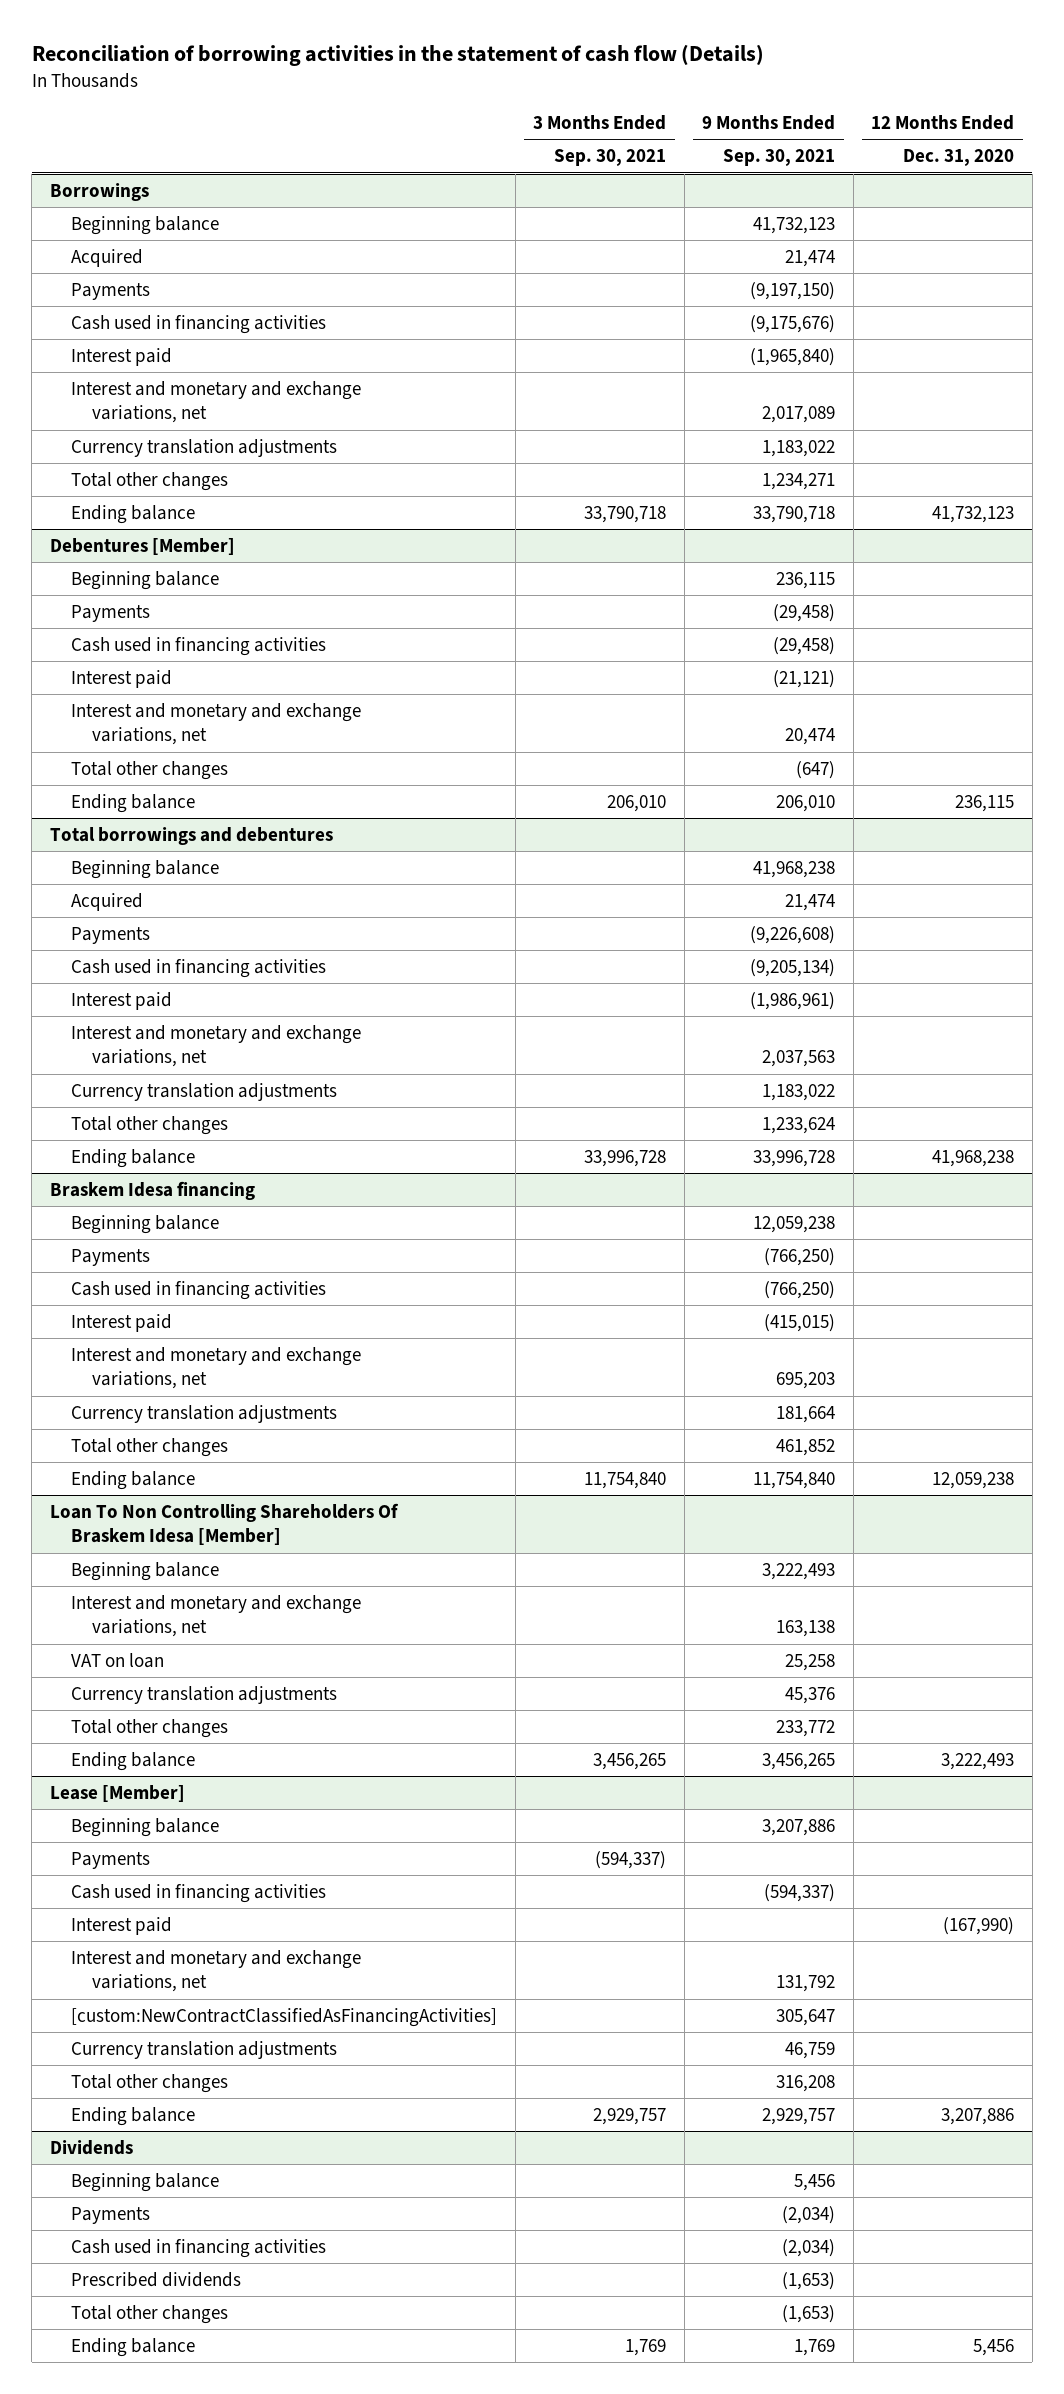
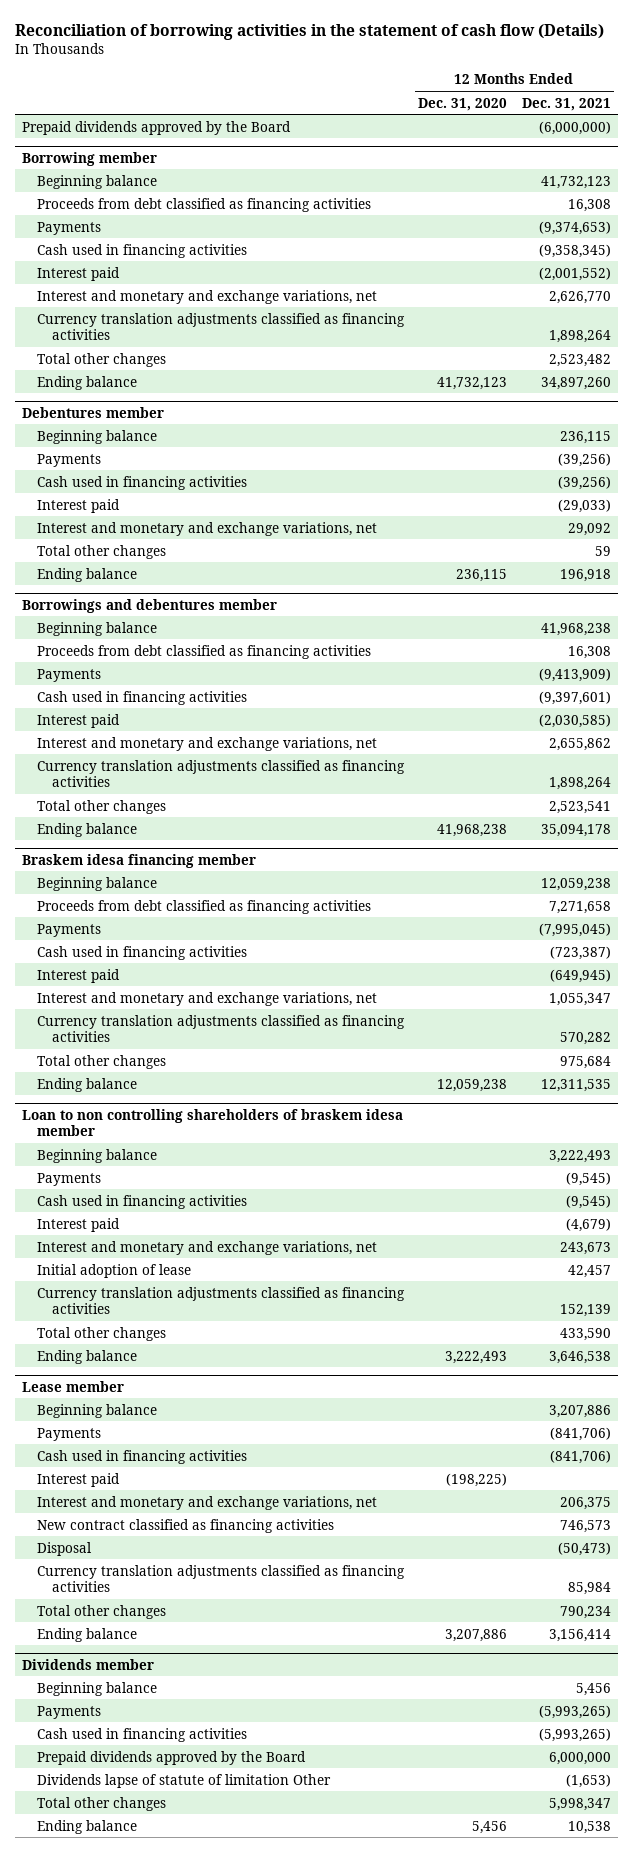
- | 3 Months Ended Sep. 30, 2021 | 9 Months Ended Sep. 30, 2021 | 12 Months Ended Dec. 31, 2020
+ | 12 Months Ended Dec. 31, 2020 | 12 Months Ended Dec. 31, 2021
- Borrowings
+ Prepaid dividends approved by the Board | | (6,000,000)
+ Borrowing member
- Acquired | | 21,474 |
+ Proceeds from debt classified as financing activities | | 16,308
- Currency translation adjustments | | 1,183,022 |
+ Currency translation adjustments classified as financing activities | | 1,898,264
- Debentures [Member]
+ Debentures member
- Total borrowings and debentures
+ Borrowings and debentures member
- Acquired | | 21,474 |
+ Proceeds from debt classified as financing activities | | 16,308
- Currency translation adjustments | | 1,183,022 |
+ Currency translation adjustments classified as financing activities | | 1,898,264
- Braskem Idesa financing
+ Braskem idesa financing member
+ Proceeds from debt classified as financing activities | | 7,271,658
- Currency translation adjustments | | 181,664 |
+ Currency translation adjustments classified as financing activities | | 570,282
- Loan To Non Controlling Shareholders Of Braskem Idesa [Member]
+ Loan to non controlling shareholders of braskem idesa member
+ Payments | | (9,545)
+ Cash used in financing activities | | (9,545)
+ Interest paid | | (4,679)
- VAT on loan | | 25,258 |
- Currency translation adjustments | | 45,376 |
+ Initial adoption of lease | | 42,457
+ Currency translation adjustments classified as financing activities | | 152,139
- Lease [Member]
+ Lease member
- Interest paid | | | (167,990)
+ Interest paid | (198,225) |
- [custom:NewContractClassifiedAsFinancingActivities] | | 305,647 |
- Currency translation adjustments | | 46,759 |
+ New contract classified as financing activities | | 746,573
+ Disposal | | (50,473)
+ Currency translation adjustments classified as financing activities | | 85,984
- Dividends
+ Dividends member
- Prescribed dividends | | (1,653) |
+ Prepaid dividends approved by the Board | | 6,000,000
+ Dividends lapse of statute of limitation Other | | (1,653)

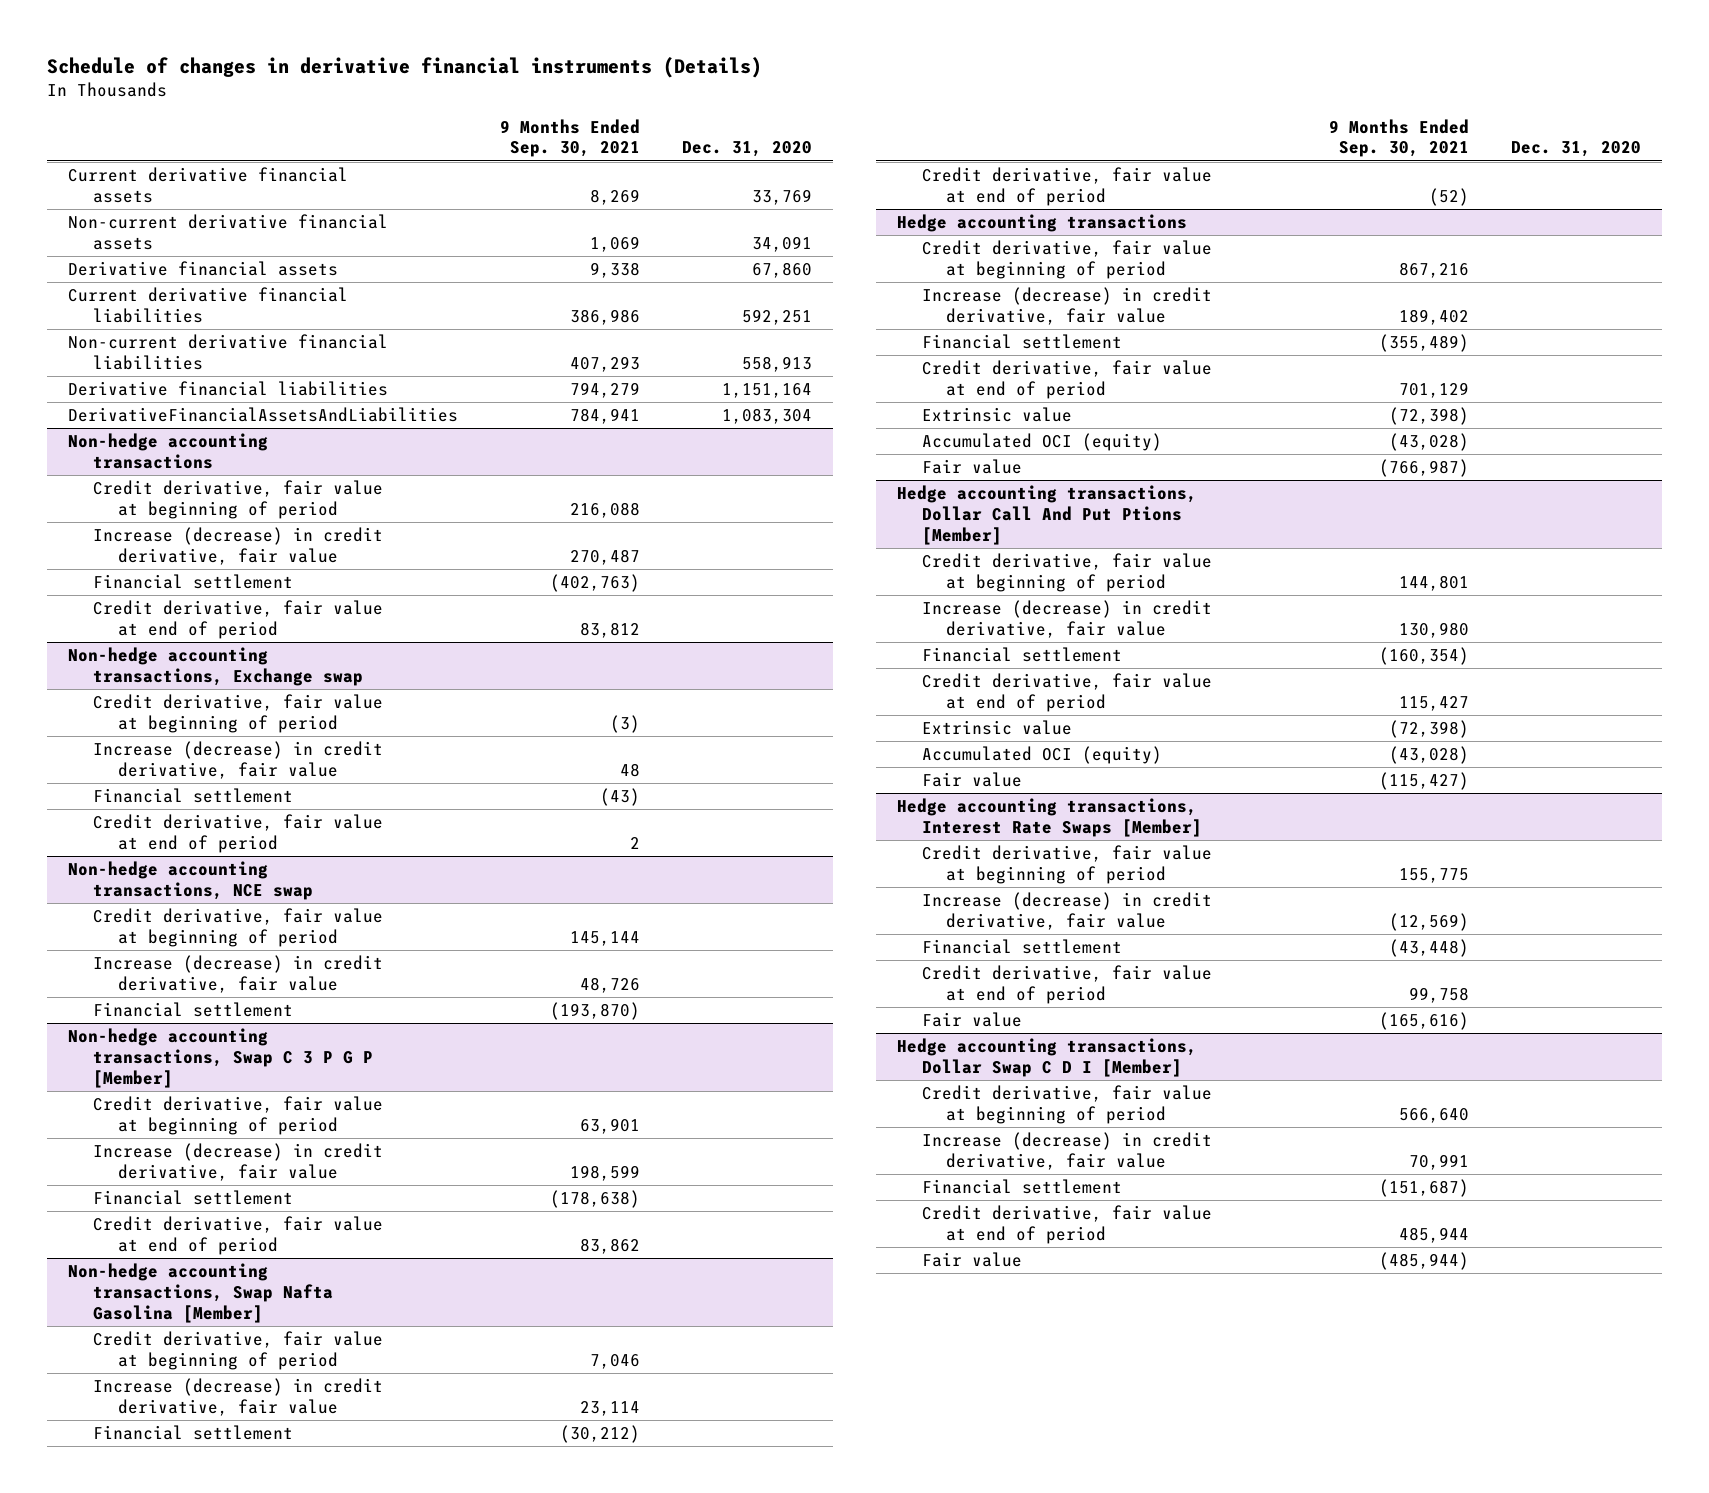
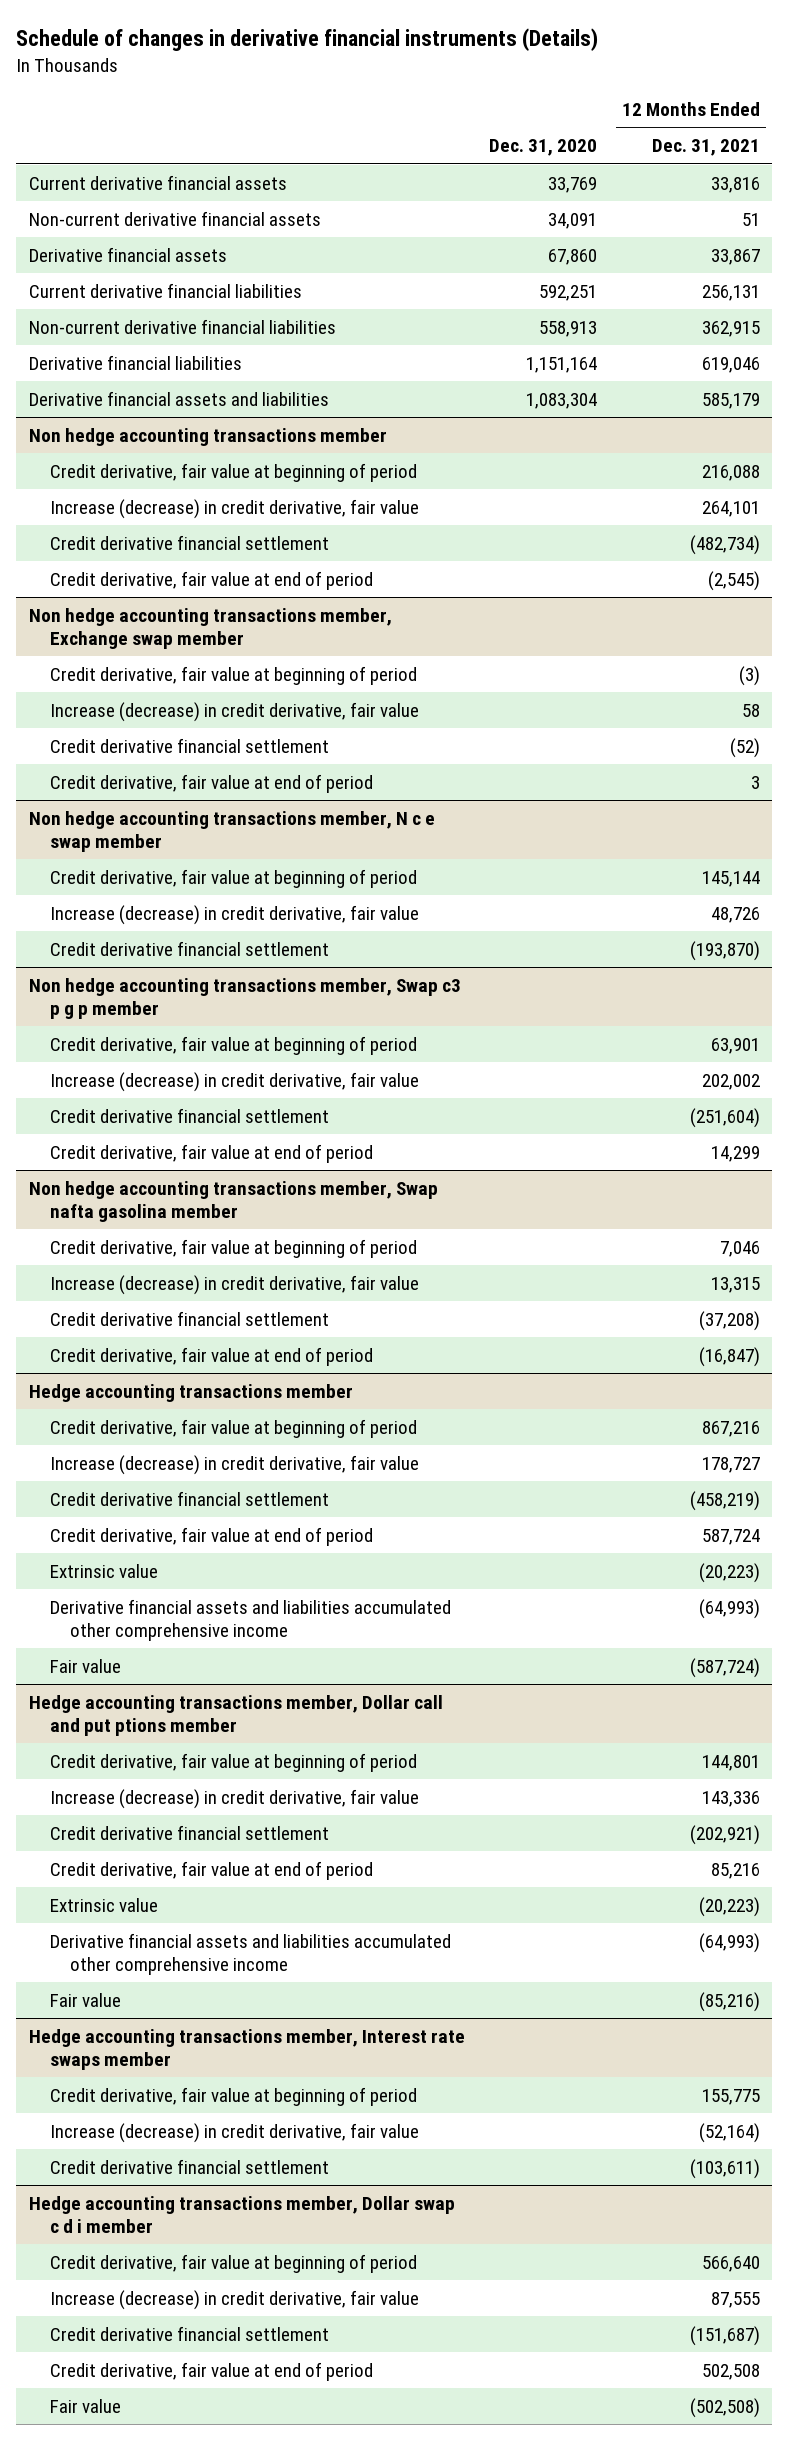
- | 9 Months Ended Sep. 30, 2021 | Dec. 31, 2020
+ | Dec. 31, 2020 | 12 Months Ended Dec. 31, 2021
- DerivativeFinancialAssetsAndLiabilities | 784,941 | 1,083,304
- Non-hedge accounting transactions
+ Derivative financial assets and liabilities | 1,083,304 | 585,179
+ Non hedge accounting transactions member
- Financial settlement | (402,763) |
+ Credit derivative financial settlement | | (482,734)
- Non-hedge accounting transactions, Exchange swap
+ Non hedge accounting transactions member, Exchange swap member
- Financial settlement | (43) |
+ Credit derivative financial settlement | | (52)
- Non-hedge accounting transactions, NCE swap
+ Non hedge accounting transactions member, N c e swap member
- Financial settlement | (193,870) |
- Non-hedge accounting transactions, Swap C 3 P G P [Member]
+ Credit derivative financial settlement | | (193,870)
+ Non hedge accounting transactions member, Swap c3 p g p member
- Financial settlement | (178,638) |
+ Credit derivative financial settlement | | (251,604)
- Non-hedge accounting transactions, Swap Nafta Gasolina [Member]
+ Non hedge accounting transactions member, Swap nafta gasolina member
- Financial settlement | (30,212) |
+ Credit derivative financial settlement | | (37,208)
- Hedge accounting transactions
+ Hedge accounting transactions member
- Financial settlement | (355,489) |
+ Credit derivative financial settlement | | (458,219)
- Accumulated OCI (equity) | (43,028) |
+ Derivative financial assets and liabilities accumulated other comprehensive income | | (64,993)
- Hedge accounting transactions, Dollar Call And Put Ptions [Member]
+ Hedge accounting transactions member, Dollar call and put ptions member
- Financial settlement | (160,354) |
+ Credit derivative financial settlement | | (202,921)
- Accumulated OCI (equity) | (43,028) |
+ Derivative financial assets and liabilities accumulated other comprehensive income | | (64,993)
- Hedge accounting transactions, Interest Rate Swaps [Member]
+ Hedge accounting transactions member, Interest rate swaps member
- Financial settlement | (43,448) |
- Credit derivative, fair value at end of period | 99,758 |
- Fair value | (165,616) |
- Hedge accounting transactions, Dollar Swap C D I [Member]
+ Credit derivative financial settlement | | (103,611)
+ Hedge accounting transactions member, Dollar swap c d i member
- Financial settlement | (151,687) |
+ Credit derivative financial settlement | | (151,687)

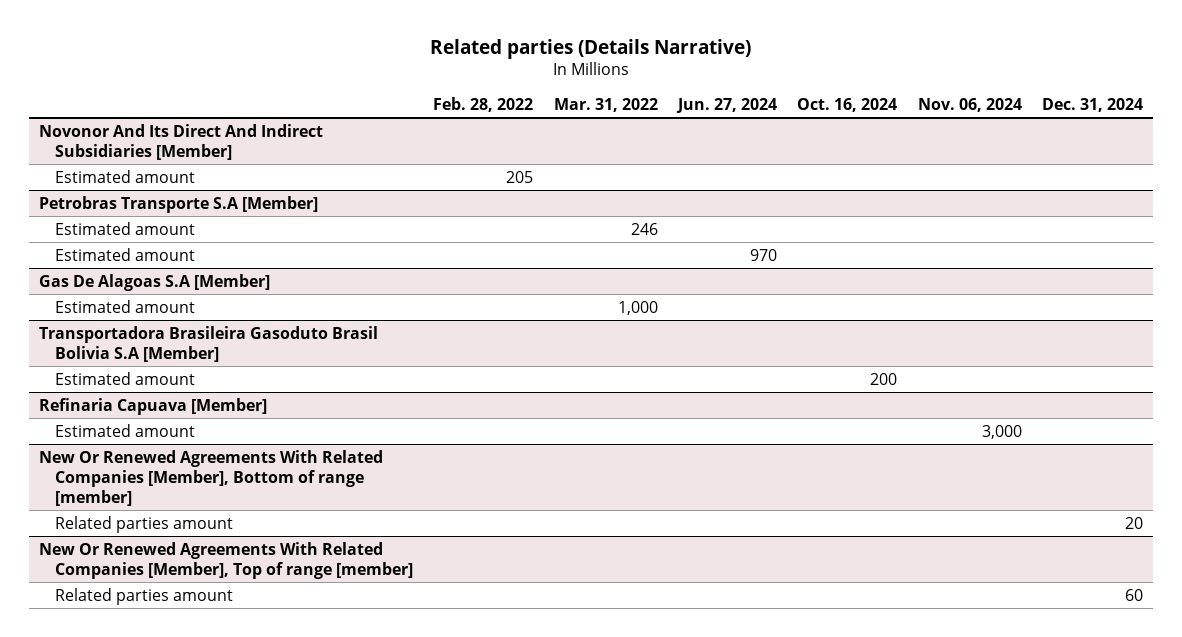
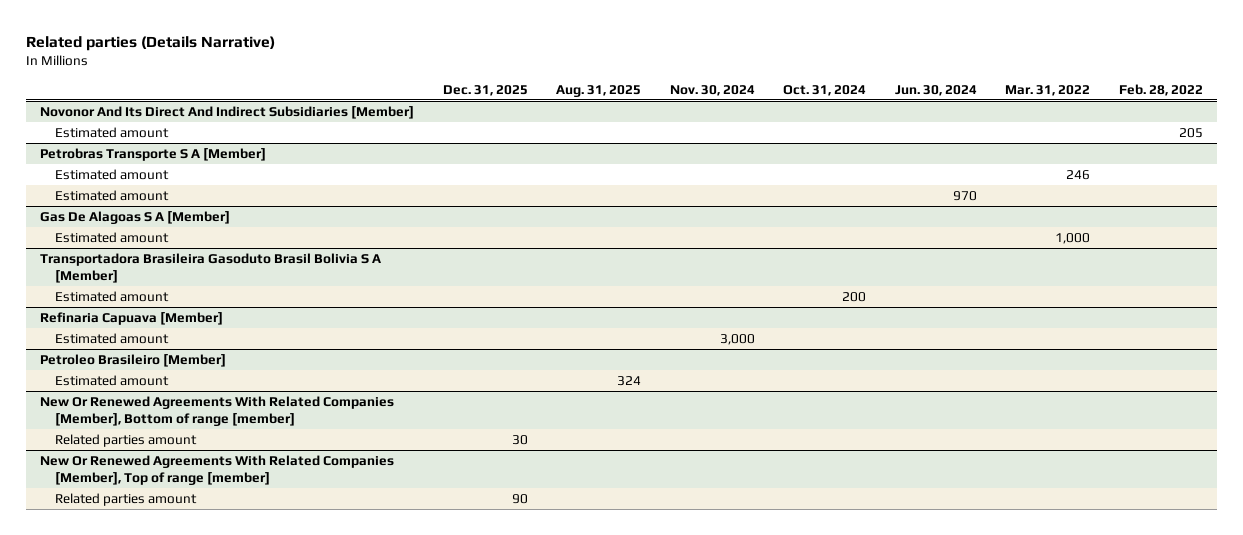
- | Feb. 28, 2022 | Mar. 31, 2022 | Jun. 27, 2024 | Oct. 16, 2024 | Nov. 06, 2024 | Dec. 31, 2024
+ | Dec. 31, 2025 | Aug. 31, 2025 | Nov. 30, 2024 | Oct. 31, 2024 | Jun. 30, 2024 | Mar. 31, 2022 | Feb. 28, 2022
- Petrobras Transporte S.A [Member]
+ Petrobras Transporte S A [Member]
- Gas De Alagoas S.A [Member]
+ Gas De Alagoas S A [Member]
- Transportadora Brasileira Gasoduto Brasil Bolivia S.A [Member]
+ Transportadora Brasileira Gasoduto Brasil Bolivia S A [Member]
+ Petroleo Brasileiro [Member]
+ Estimated amount | | 324 | | | | |

